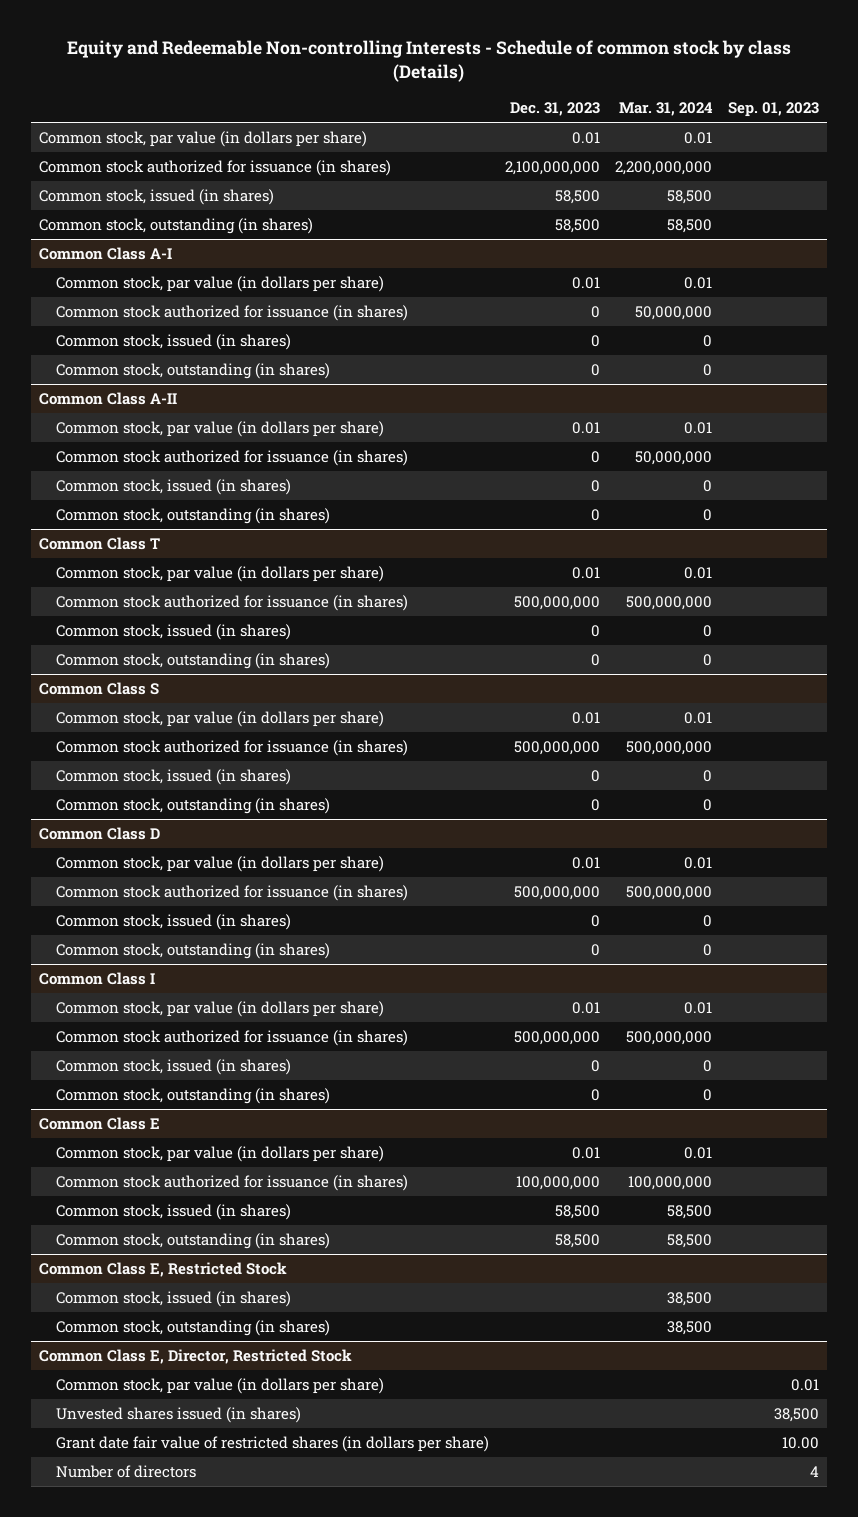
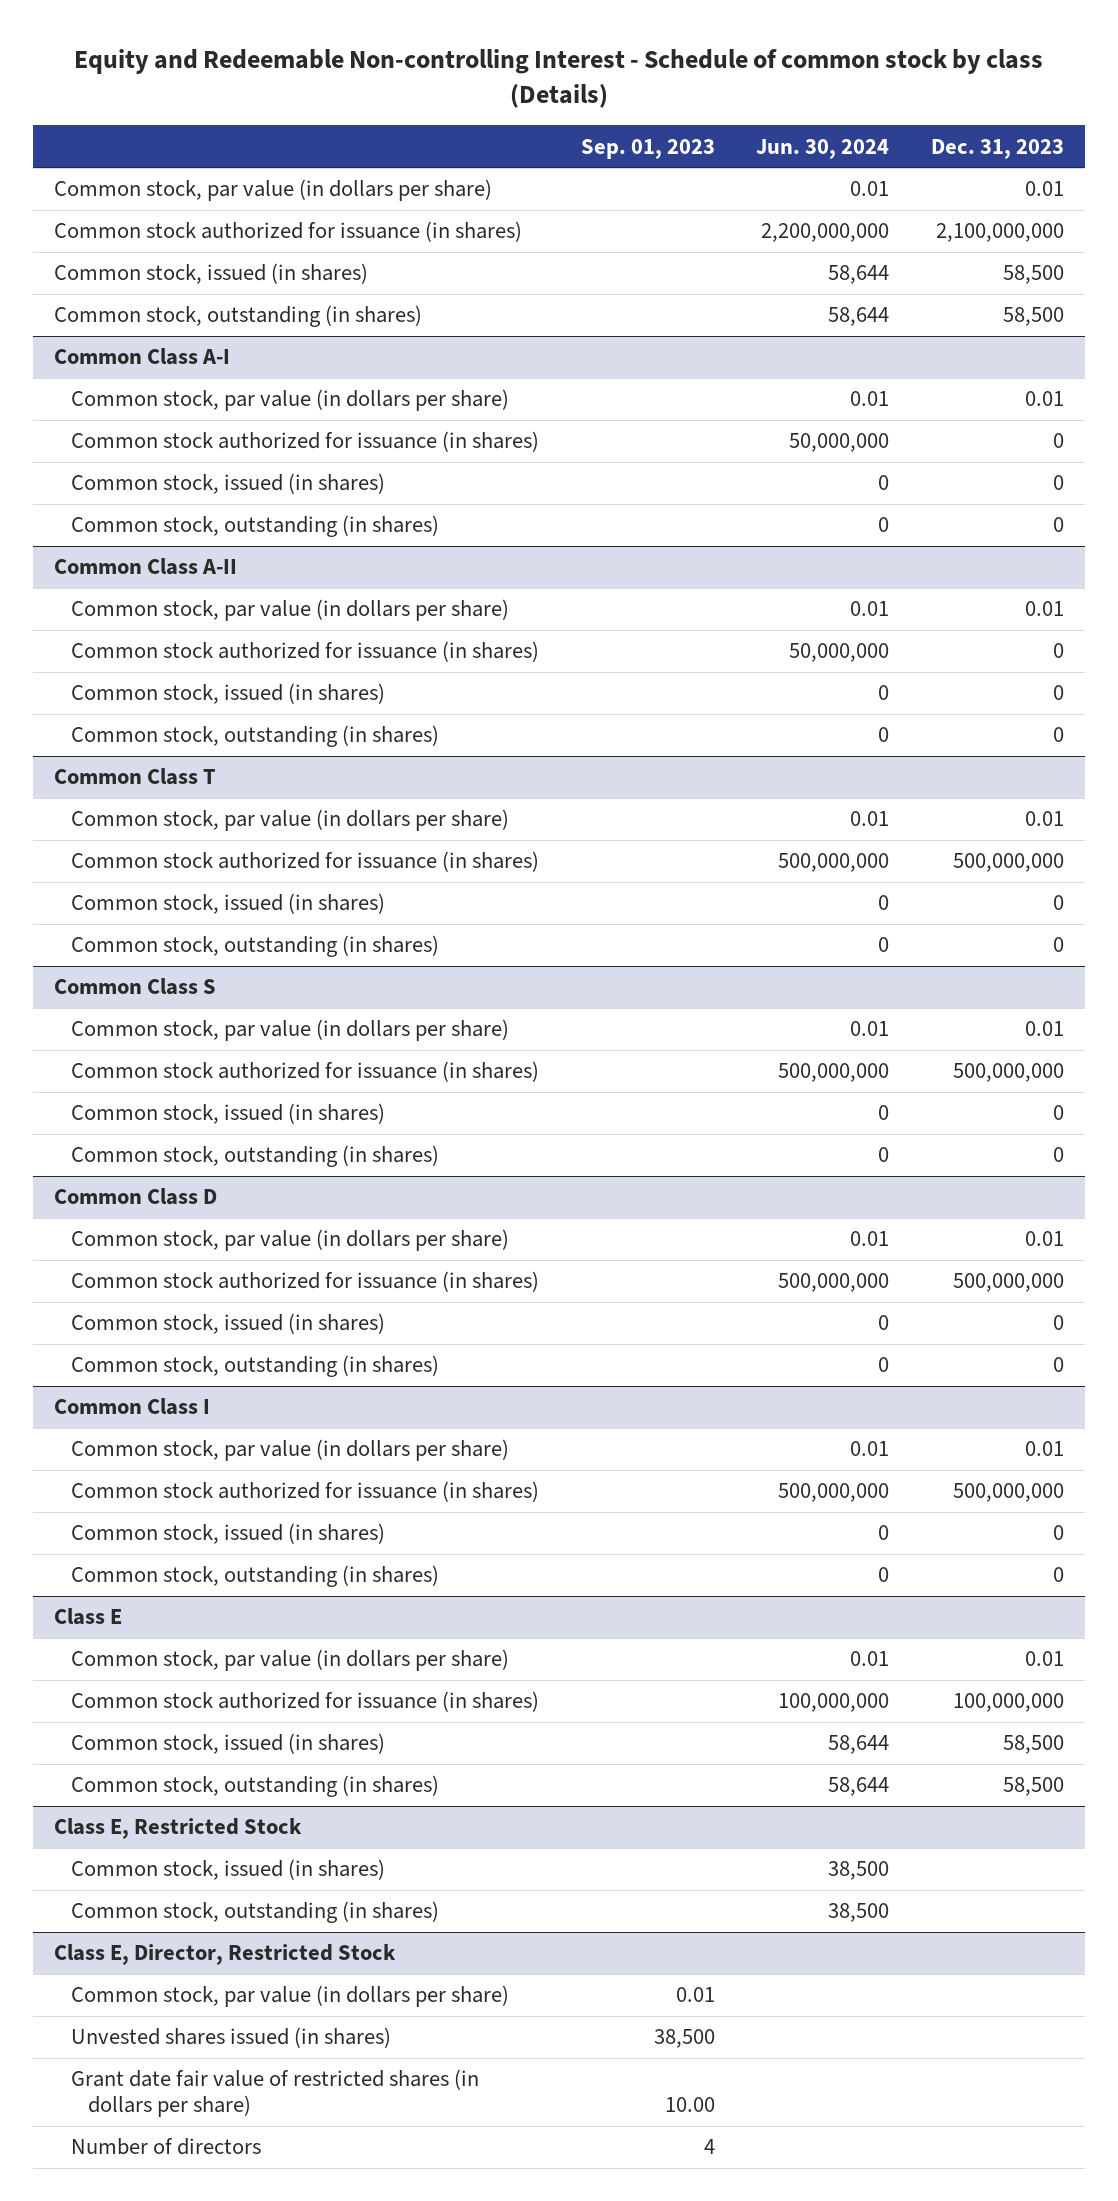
- Equity and Redeemable Non-controlling Interests - Schedule of common stock by class (Details)
+ Equity and Redeemable Non-controlling Interest - Schedule of common stock by class (Details)
- | Dec. 31, 2023 | Mar. 31, 2024 | Sep. 01, 2023
+ | Sep. 01, 2023 | Jun. 30, 2024 | Dec. 31, 2023
- Common Class E
+ Class E
- Common Class E, Restricted Stock
+ Class E, Restricted Stock
- Common Class E, Director, Restricted Stock
+ Class E, Director, Restricted Stock

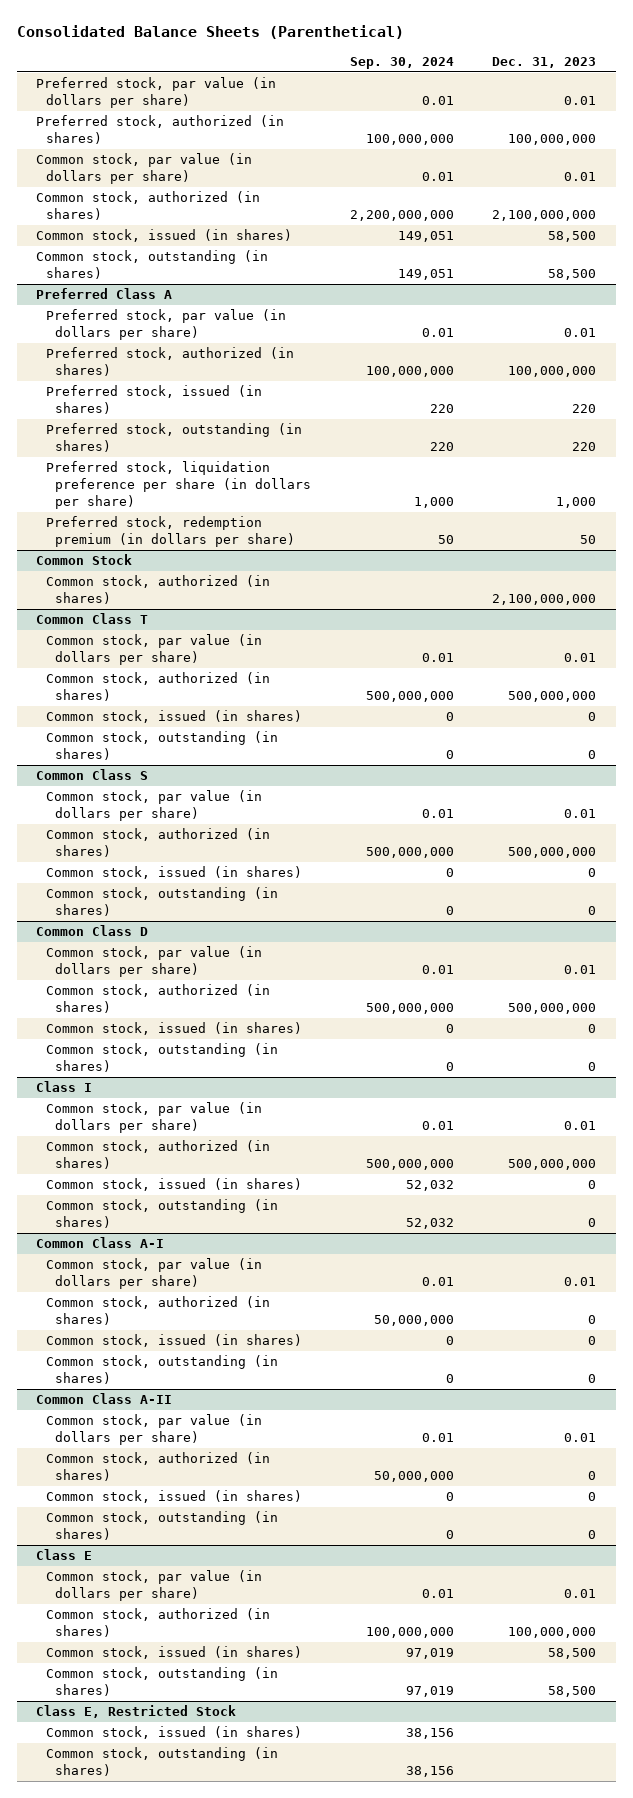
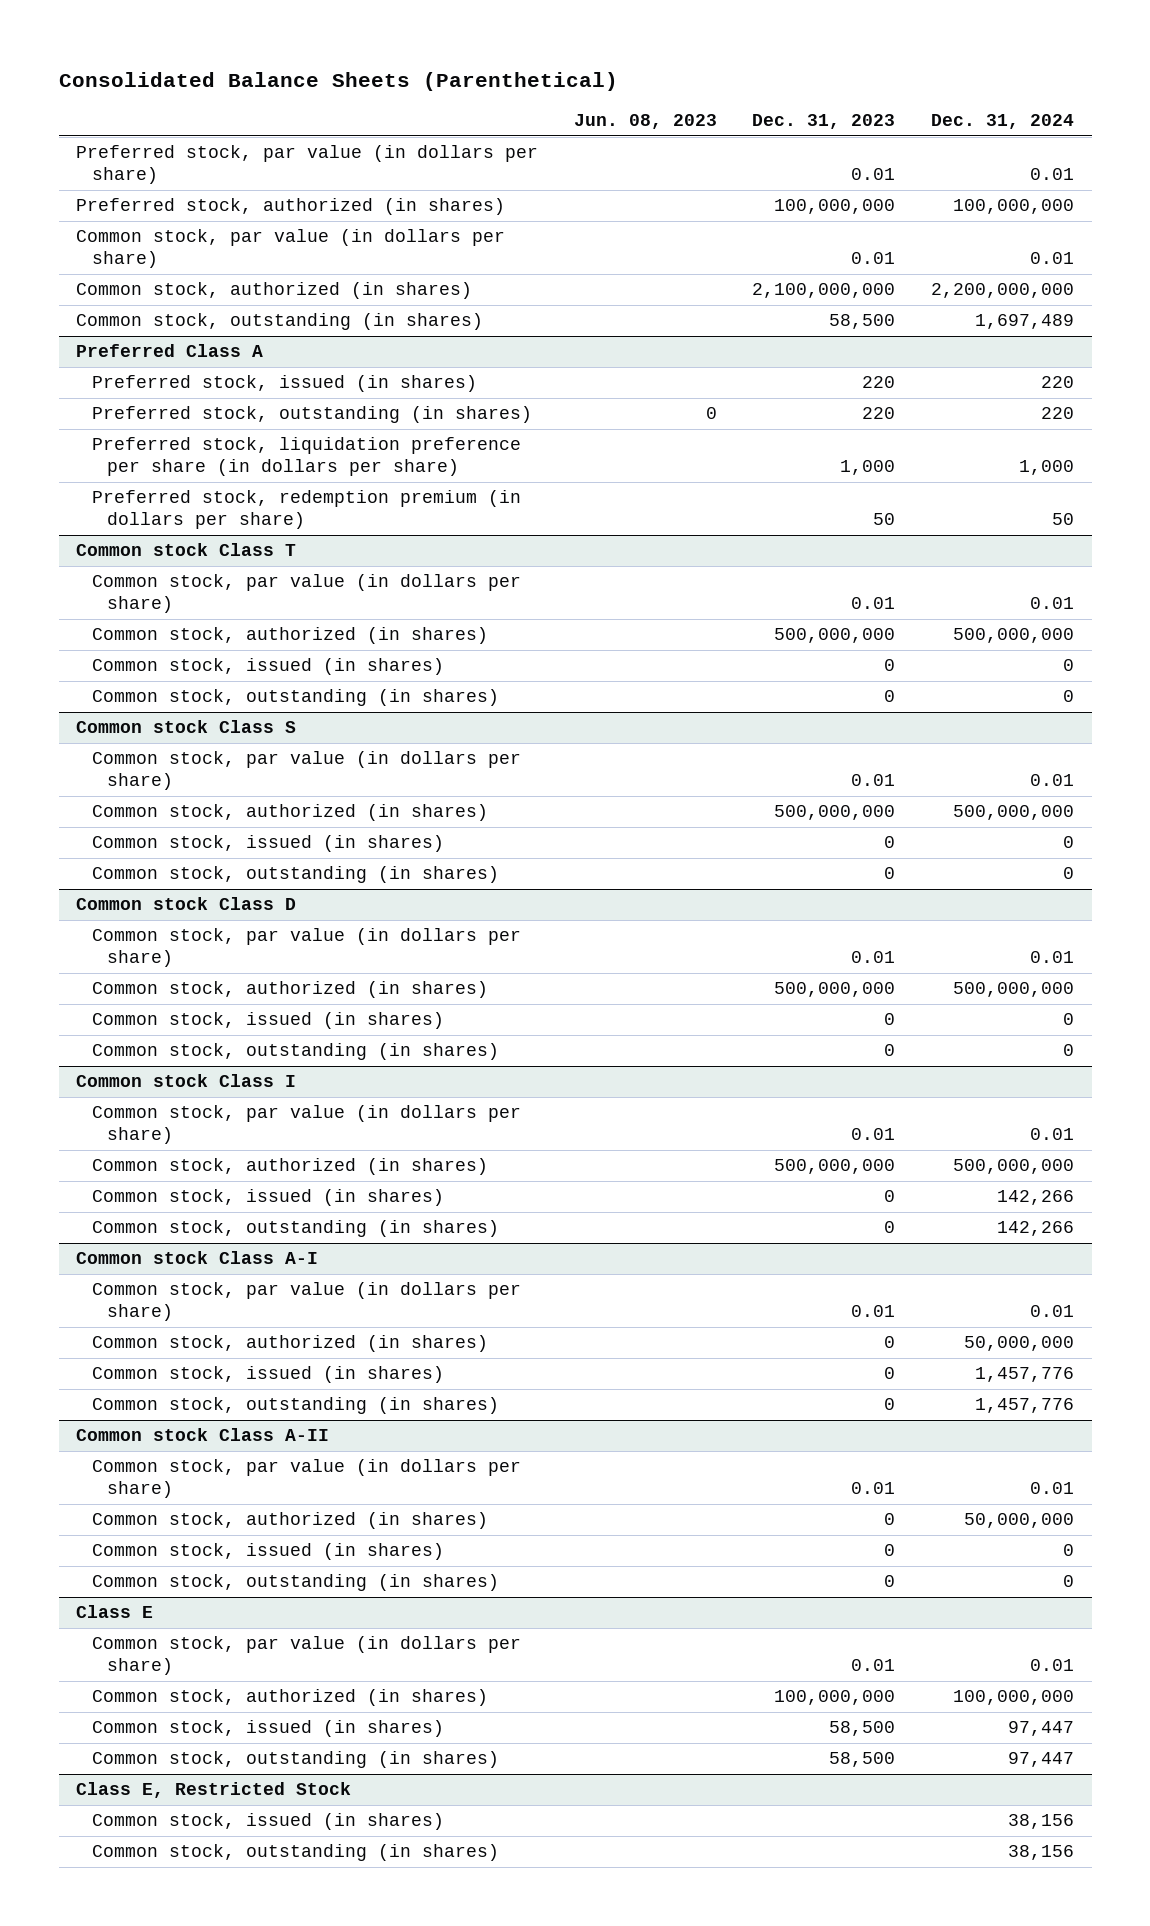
- | Sep. 30, 2024 | Dec. 31, 2023
+ | Jun. 08, 2023 | Dec. 31, 2023 | Dec. 31, 2024
- Common stock, issued (in shares) | 149,051 | 58,500
@ Preferred Class A
- Preferred stock, par value (in dollars per share) | 0.01 | 0.01
- Preferred stock, authorized (in shares) | 100,000,000 | 100,000,000
- Common Stock
- Common stock, authorized (in shares) | | 2,100,000,000
- Common Class T
+ Common stock Class T
- Common Class S
+ Common stock Class S
- Common Class D
+ Common stock Class D
- Class I
+ Common stock Class I
- Common Class A-I
+ Common stock Class A-I
- Common Class A-II
+ Common stock Class A-II

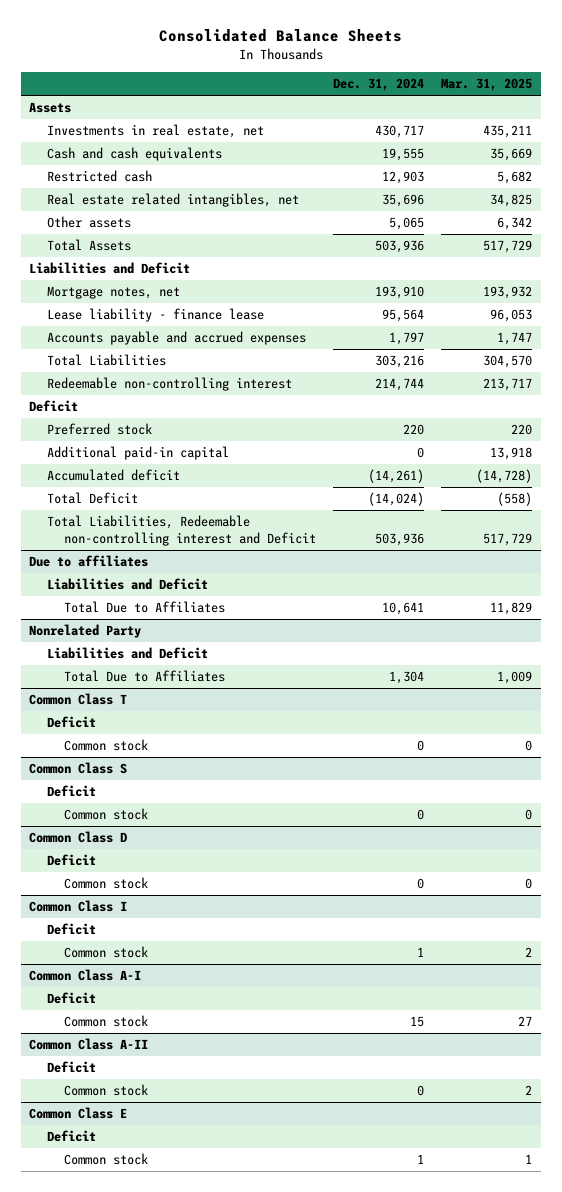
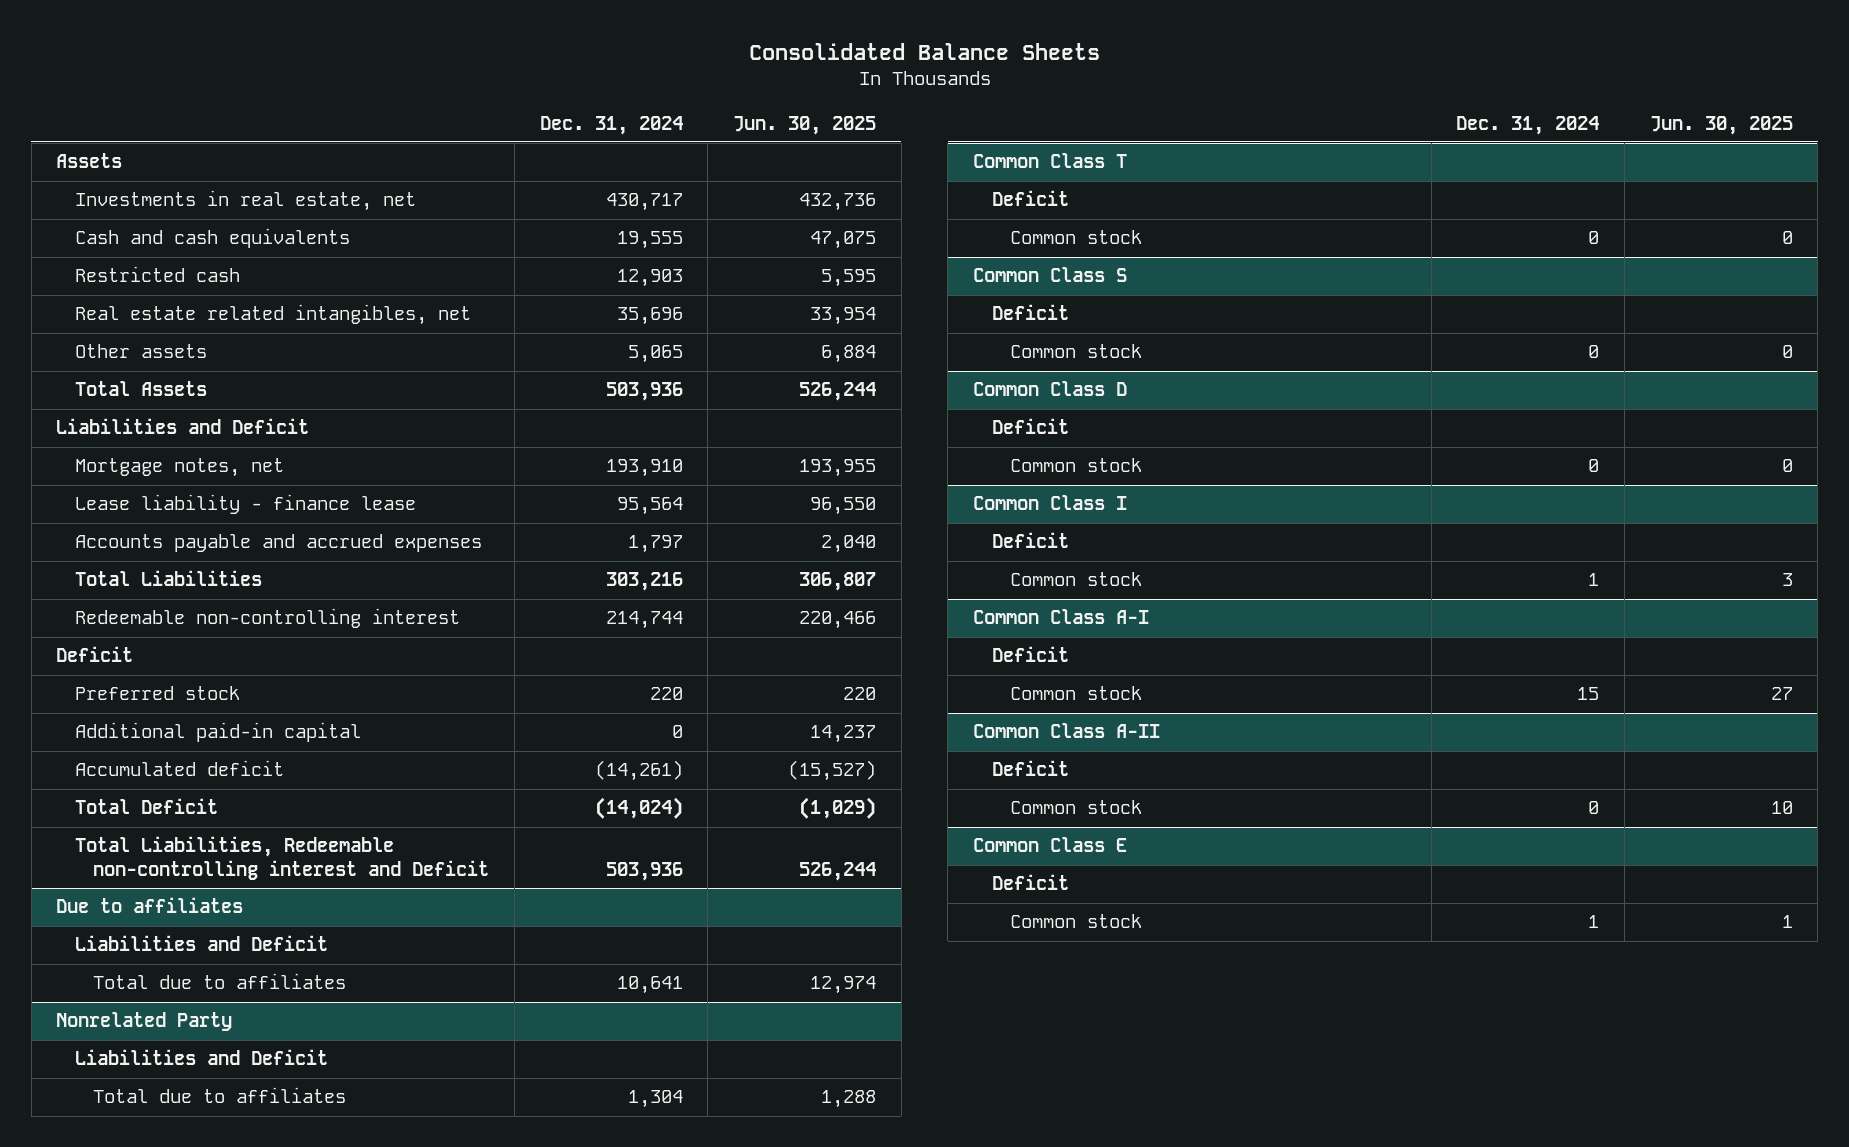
- | Dec. 31, 2024 | Mar. 31, 2025
+ | Dec. 31, 2024 | Jun. 30, 2025
@ Due to affiliates
- Total Due to Affiliates | 10,641 | 11,829
+ Total due to affiliates | 10,641 | 12,974
@ Nonrelated Party
- Total Due to Affiliates | 1,304 | 1,009
+ Total due to affiliates | 1,304 | 1,288

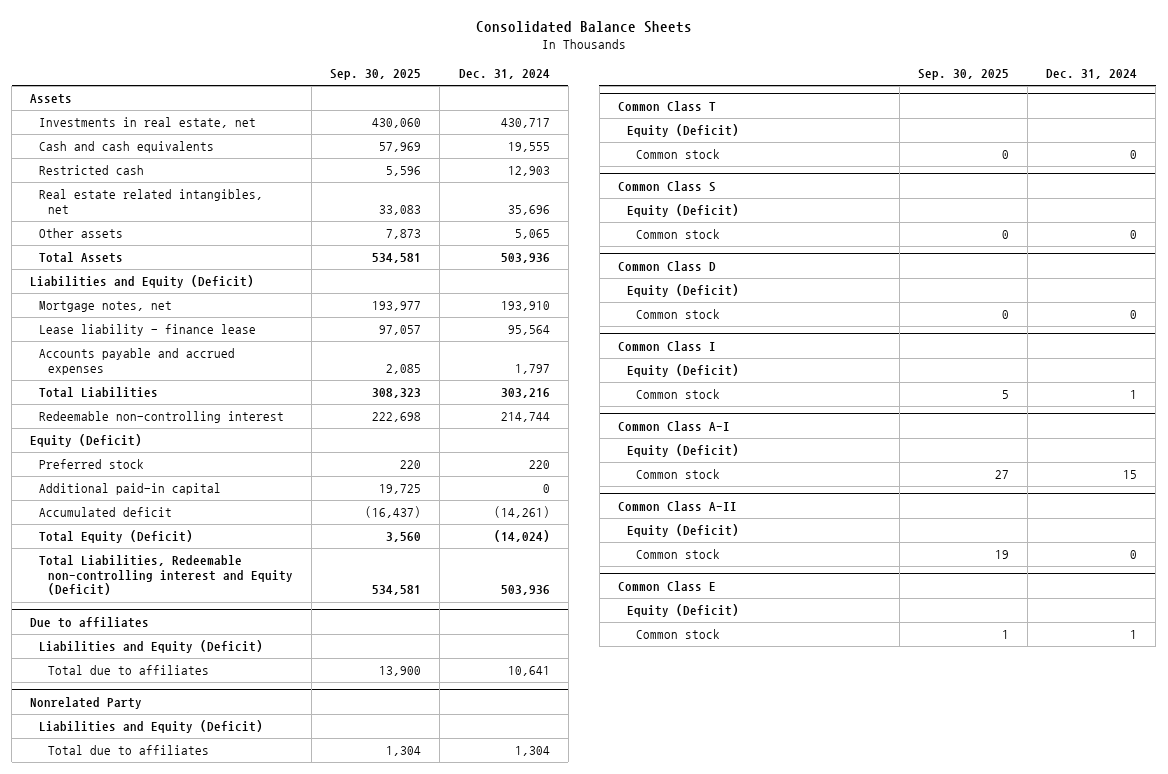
- | Dec. 31, 2024 | Jun. 30, 2025
+ | Sep. 30, 2025 | Dec. 31, 2024
- Liabilities and Deficit
+ Liabilities and Equity (Deficit)
- Deficit
+ Equity (Deficit)
- Total Deficit | (14,024) | (1,029)
- Total Liabilities, Redeemable non-controlling interest and Deficit | 503,936 | 526,244
+ Total Equity (Deficit) | 3,560 | (14,024)
+ Total Liabilities, Redeemable non-controlling interest and Equity (Deficit) | 534,581 | 503,936
@ Due to affiliates
- Liabilities and Deficit
+ Liabilities and Equity (Deficit)
@ Nonrelated Party
- Liabilities and Deficit
+ Liabilities and Equity (Deficit)
@ Common Class T
- Deficit
+ Equity (Deficit)
@ Common Class S
- Deficit
+ Equity (Deficit)
@ Common Class D
- Deficit
+ Equity (Deficit)
@ Common Class I
- Deficit
+ Equity (Deficit)
@ Common Class A-I
- Deficit
+ Equity (Deficit)
@ Common Class A-II
- Deficit
+ Equity (Deficit)
@ Common Class E
- Deficit
+ Equity (Deficit)

